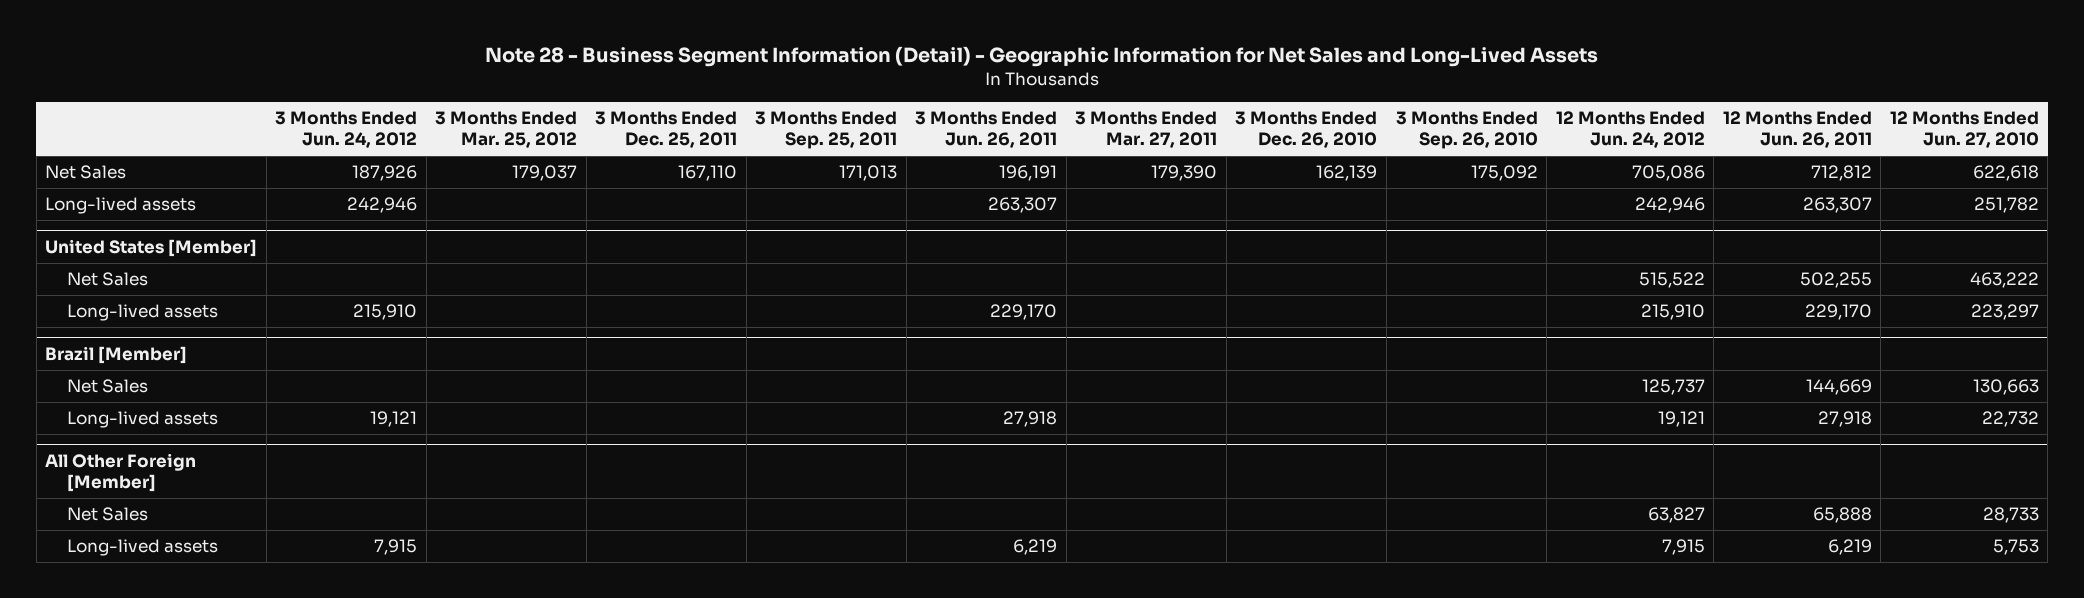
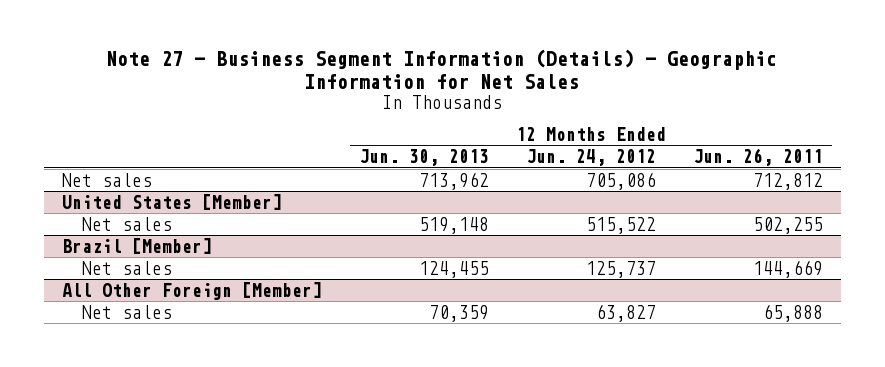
- Note 28 - Business Segment Information (Detail) - Geographic Information for Net Sales and Long-Lived Assets
+ Note 27 - Business Segment Information (Details) - Geographic Information for Net Sales
- | 3 Months Ended Jun. 24, 2012 | 3 Months Ended Mar. 25, 2012 | 3 Months Ended Dec. 25, 2011 | 3 Months Ended Sep. 25, 2011 | 3 Months Ended Jun. 26, 2011 | 3 Months Ended Mar. 27, 2011 | 3 Months Ended Dec. 26, 2010 | 3 Months Ended Sep. 26, 2010 | 12 Months Ended Jun. 24, 2012 | 12 Months Ended Jun. 26, 2011 | 12 Months Ended Jun. 27, 2010
+ | 12 Months Ended Jun. 30, 2013 | 12 Months Ended Jun. 24, 2012 | 12 Months Ended Jun. 26, 2011
- Net Sales | 187,926 | 179,037 | 167,110 | 171,013 | 196,191 | 179,390 | 162,139 | 175,092 | 705,086 | 712,812 | 622,618
- Long-lived assets | 242,946 | | | | 263,307 | | | | 242,946 | 263,307 | 251,782
+ Net sales | 713,962 | 705,086 | 712,812
@ United States [Member]
- Net Sales | | | | | | | | | 515,522 | 502,255 | 463,222
- Long-lived assets | 215,910 | | | | 229,170 | | | | 215,910 | 229,170 | 223,297
+ Net sales | 519,148 | 515,522 | 502,255
@ Brazil [Member]
- Net Sales | | | | | | | | | 125,737 | 144,669 | 130,663
- Long-lived assets | 19,121 | | | | 27,918 | | | | 19,121 | 27,918 | 22,732
+ Net sales | 124,455 | 125,737 | 144,669
@ All Other Foreign [Member]
- Net Sales | | | | | | | | | 63,827 | 65,888 | 28,733
- Long-lived assets | 7,915 | | | | 6,219 | | | | 7,915 | 6,219 | 5,753
+ Net sales | 70,359 | 63,827 | 65,888

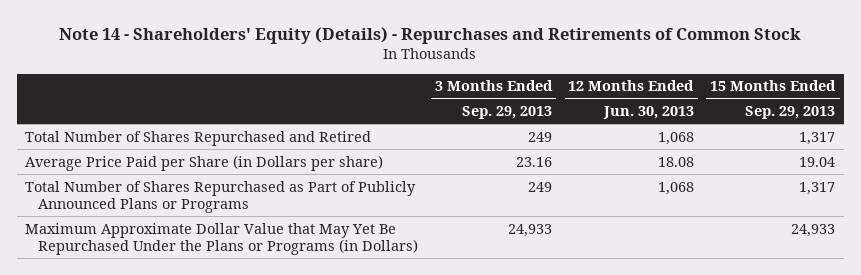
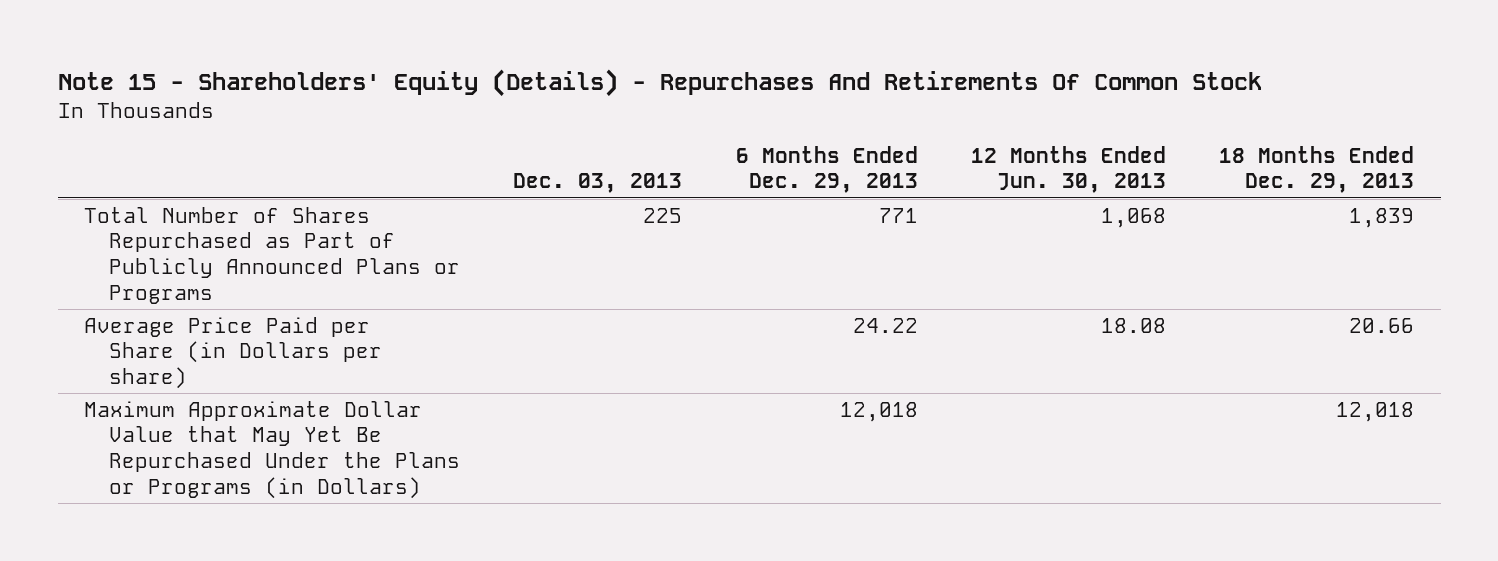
- Note 14 - Shareholders' Equity (Details) - Repurchases and Retirements of Common Stock
+ Note 15 - Shareholders' Equity (Details) - Repurchases And Retirements Of Common Stock
- | 3 Months Ended Sep. 29, 2013 | 12 Months Ended Jun. 30, 2013 | 15 Months Ended Sep. 29, 2013
+ | Dec. 03, 2013 | 6 Months Ended Dec. 29, 2013 | 12 Months Ended Jun. 30, 2013 | 18 Months Ended Dec. 29, 2013
- Total Number of Shares Repurchased and Retired | 249 | 1,068 | 1,317
moved down: Average Price Paid per Share (in Dollars per share) | | 24.22 | 18.08 | 20.66

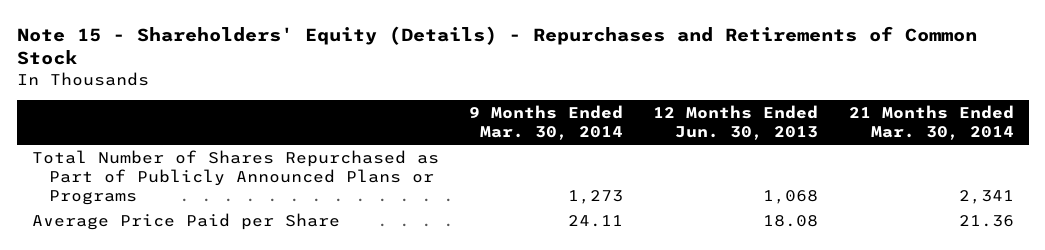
- Note 15 - Shareholders' Equity (Details) - Repurchases And Retirements Of Common Stock
+ Note 15 - Shareholders' Equity (Details) - Repurchases and Retirements of Common Stock
- | Dec. 03, 2013 | 6 Months Ended Dec. 29, 2013 | 12 Months Ended Jun. 30, 2013 | 18 Months Ended Dec. 29, 2013
+ | 9 Months Ended Mar. 30, 2014 | 12 Months Ended Jun. 30, 2013 | 21 Months Ended Mar. 30, 2014
- Average Price Paid per Share (in Dollars per share) | | 24.22 | 18.08 | 20.66
- Maximum Approximate Dollar Value that May Yet Be Repurchased Under the Plans or Programs (in Dollars) | | 12,018 | | 12,018
+ Average Price Paid per Share | 24.11 | 18.08 | 21.36

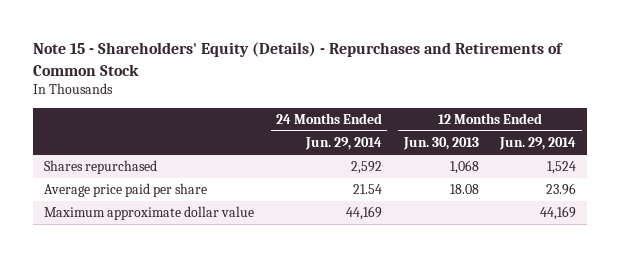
- | 9 Months Ended Mar. 30, 2014 | 12 Months Ended Jun. 30, 2013 | 21 Months Ended Mar. 30, 2014
+ | 24 Months Ended Jun. 29, 2014 | 12 Months Ended Jun. 30, 2013 | 12 Months Ended Jun. 29, 2014
- Total Number of Shares Repurchased as Part of Publicly Announced Plans or Programs | 1,273 | 1,068 | 2,341
- Average Price Paid per Share | 24.11 | 18.08 | 21.36
+ Shares repurchased | 2,592 | 1,068 | 1,524
+ Average price paid per share | 21.54 | 18.08 | 23.96
+ Maximum approximate dollar value | 44,169 | | 44,169

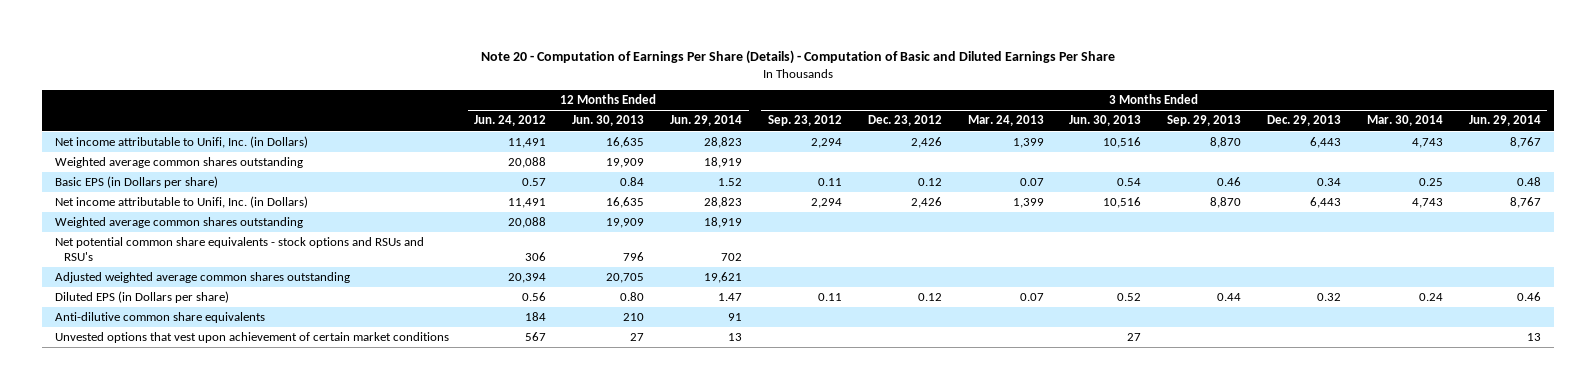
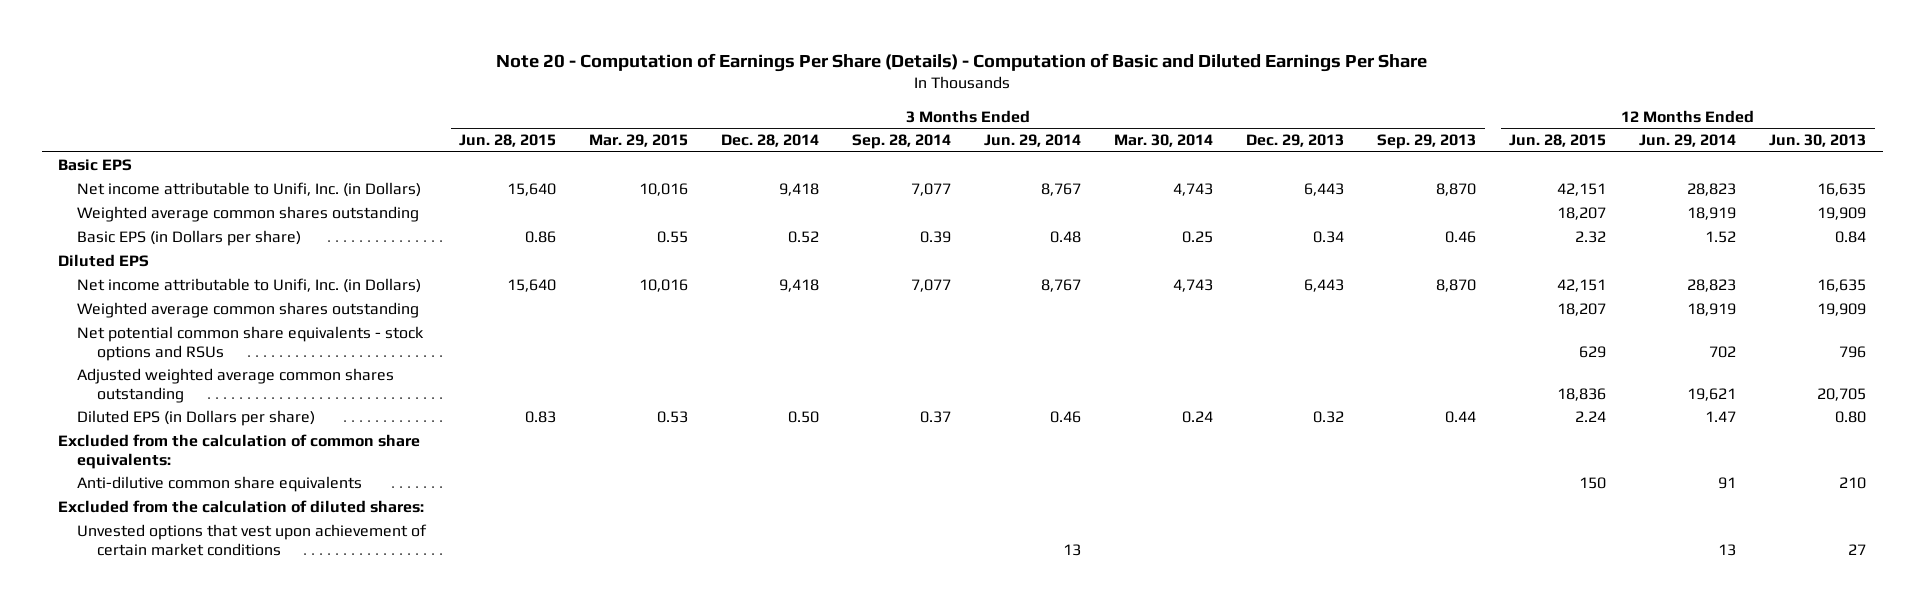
- | 12 Months Ended Jun. 24, 2012 | 12 Months Ended Jun. 30, 2013 | 12 Months Ended Jun. 29, 2014 | 3 Months Ended Sep. 23, 2012 | 3 Months Ended Dec. 23, 2012 | 3 Months Ended Mar. 24, 2013 | 3 Months Ended Jun. 30, 2013 | 3 Months Ended Sep. 29, 2013 | 3 Months Ended Dec. 29, 2013 | 3 Months Ended Mar. 30, 2014 | 3 Months Ended Jun. 29, 2014
+ | 3 Months Ended Jun. 28, 2015 | 3 Months Ended Mar. 29, 2015 | 3 Months Ended Dec. 28, 2014 | 3 Months Ended Sep. 28, 2014 | 3 Months Ended Jun. 29, 2014 | 3 Months Ended Mar. 30, 2014 | 3 Months Ended Dec. 29, 2013 | 3 Months Ended Sep. 29, 2013 | 12 Months Ended Jun. 28, 2015 | 12 Months Ended Jun. 29, 2014 | 12 Months Ended Jun. 30, 2013
+ Basic EPS
+ Diluted EPS
- Net potential common share equivalents - stock options and RSUs and RSU's | 306 | 796 | 702 | | | | | | | |
+ Net potential common share equivalents - stock options and RSUs | | | | | | | | | 629 | 702 | 796
+ Excluded from the calculation of common share equivalents:
+ Excluded from the calculation of diluted shares:

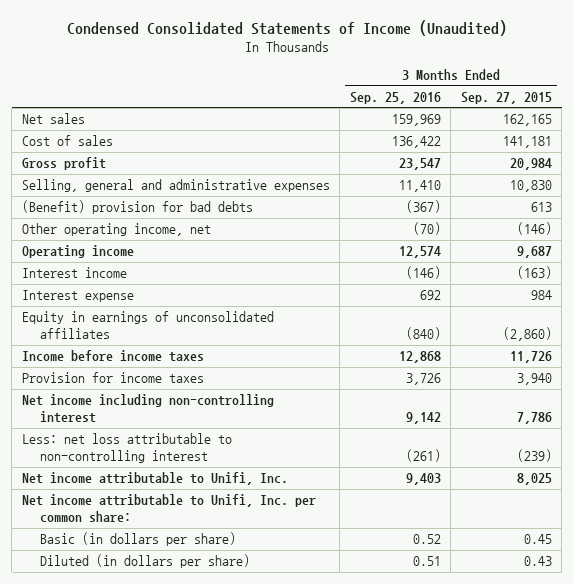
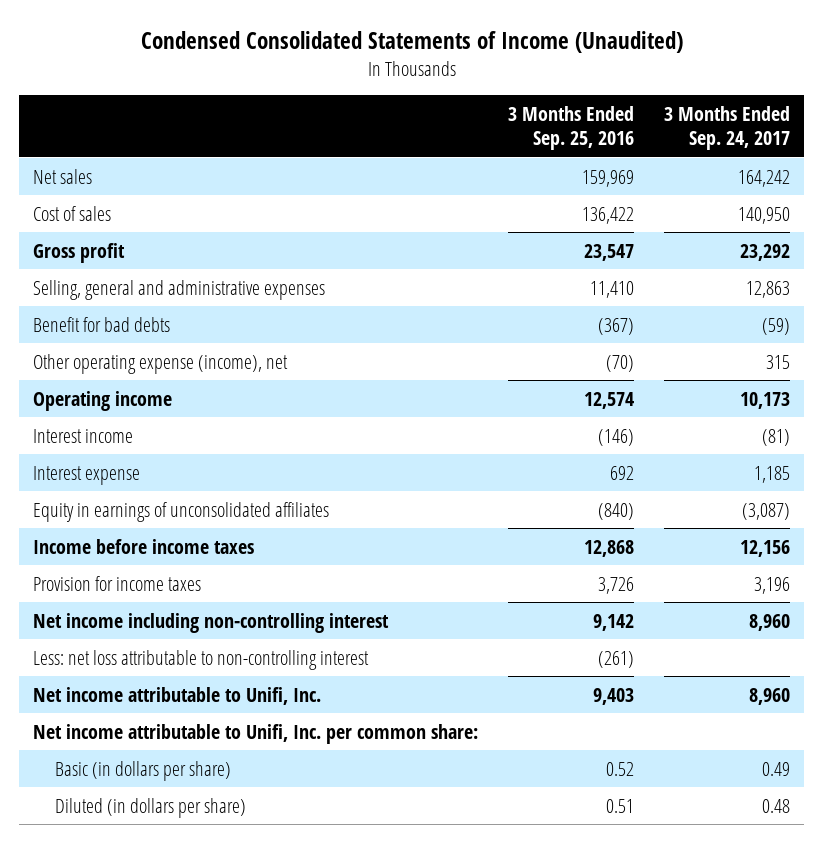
- | 3 Months Ended Sep. 25, 2016 | 3 Months Ended Sep. 27, 2015
+ | 3 Months Ended Sep. 25, 2016 | 3 Months Ended Sep. 24, 2017
- (Benefit) provision for bad debts | (367) | 613
- Other operating income, net | (70) | (146)
+ Benefit for bad debts | (367) | (59)
+ Other operating expense (income), net | (70) | 315

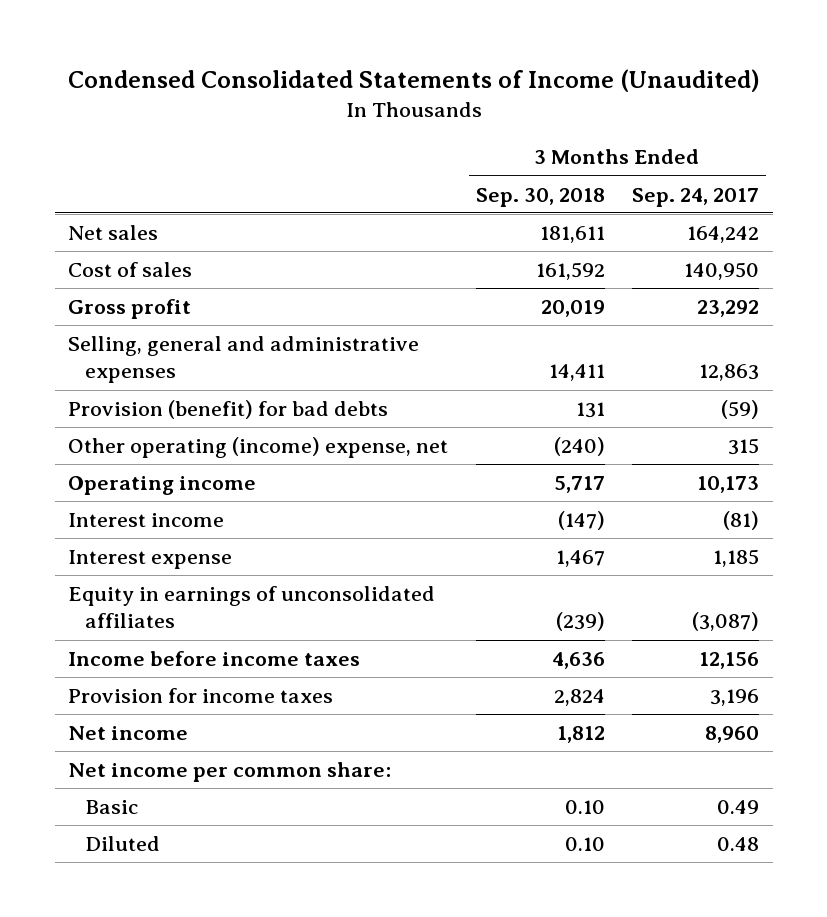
- | 3 Months Ended Sep. 25, 2016 | 3 Months Ended Sep. 24, 2017
+ | 3 Months Ended Sep. 30, 2018 | 3 Months Ended Sep. 24, 2017
- Benefit for bad debts | (367) | (59)
- Other operating expense (income), net | (70) | 315
+ Provision (benefit) for bad debts | 131 | (59)
+ Other operating (income) expense, net | (240) | 315
- Net income including non-controlling interest | 9,142 | 8,960
- Less: net loss attributable to non-controlling interest | (261) |
- Net income attributable to Unifi, Inc. | 9,403 | 8,960
- Net income attributable to Unifi, Inc. per common share:
- Basic (in dollars per share) | 0.52 | 0.49
- Diluted (in dollars per share) | 0.51 | 0.48
+ Net income | 1,812 | 8,960
+ Net income per common share:
+ Basic | 0.10 | 0.49
+ Diluted | 0.10 | 0.48

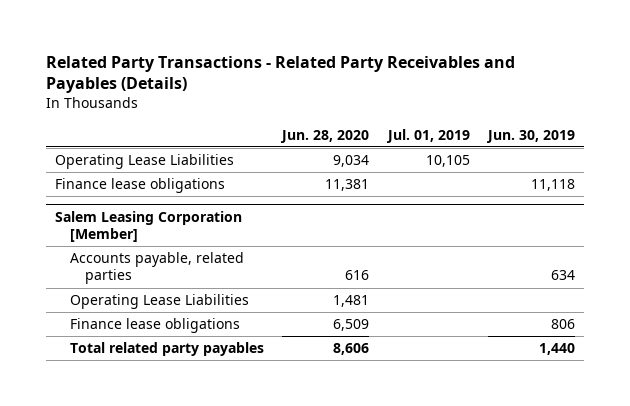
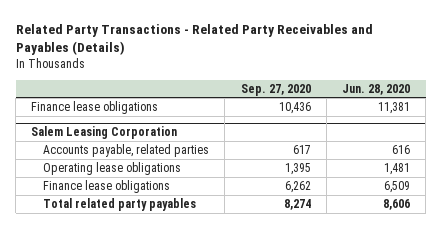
- | Jun. 28, 2020 | Jul. 01, 2019 | Jun. 30, 2019
+ | Sep. 27, 2020 | Jun. 28, 2020
- Operating Lease Liabilities | 9,034 | 10,105 |
- Salem Leasing Corporation [Member]
+ Salem Leasing Corporation
- Operating Lease Liabilities | 1,481 | |
+ Operating lease obligations | 1,395 | 1,481

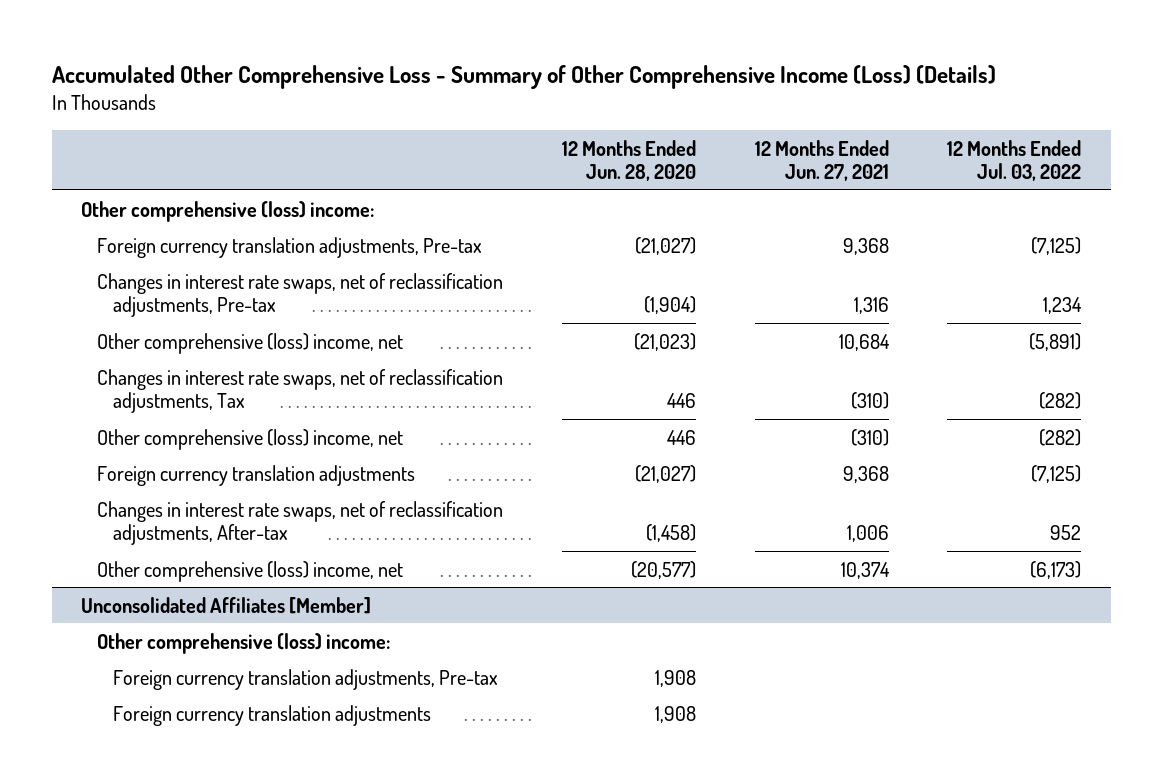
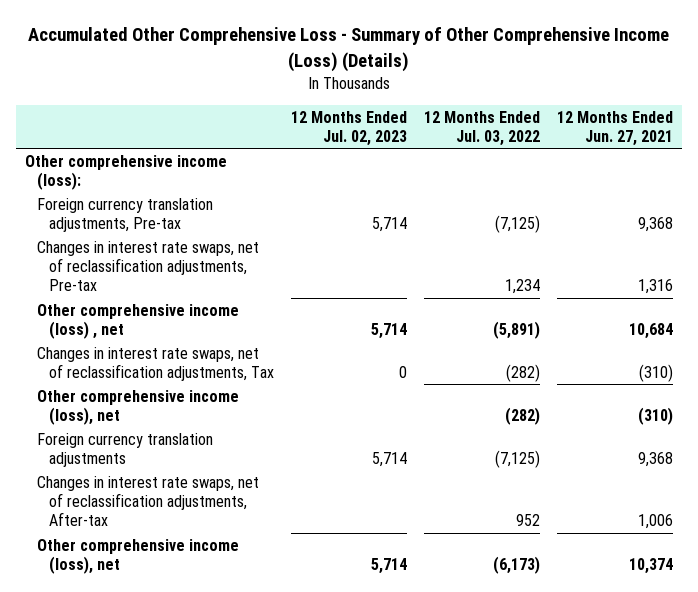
- | 12 Months Ended Jun. 28, 2020 | 12 Months Ended Jun. 27, 2021 | 12 Months Ended Jul. 03, 2022
+ | 12 Months Ended Jul. 02, 2023 | 12 Months Ended Jul. 03, 2022 | 12 Months Ended Jun. 27, 2021
- Other comprehensive (loss) income:
+ Other comprehensive income (loss):
- Other comprehensive (loss) income, net | (21,023) | 10,684 | (5,891)
+ Other comprehensive income (loss) , net | 5,714 | (5,891) | 10,684
- Other comprehensive (loss) income, net | 446 | (310) | (282)
+ Other comprehensive income (loss), net | | (282) | (310)
- Other comprehensive (loss) income, net | (20,577) | 10,374 | (6,173)
- Unconsolidated Affiliates [Member]
- Other comprehensive (loss) income:
- Foreign currency translation adjustments, Pre-tax | 1,908 | |
- Foreign currency translation adjustments | 1,908 | |
+ Other comprehensive income (loss), net | 5,714 | (6,173) | 10,374

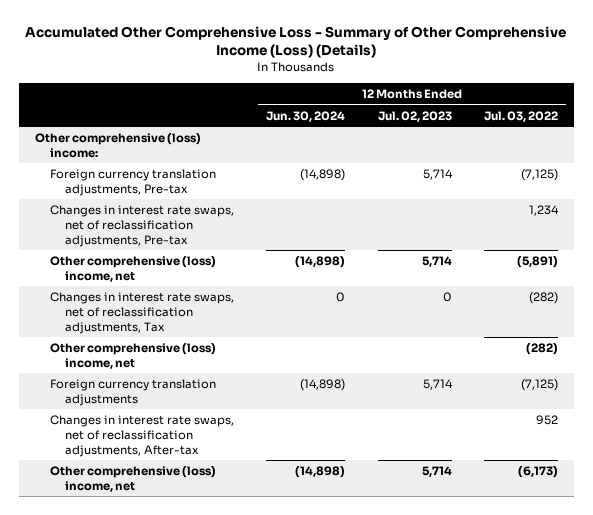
- | 12 Months Ended Jul. 02, 2023 | 12 Months Ended Jul. 03, 2022 | 12 Months Ended Jun. 27, 2021
+ | 12 Months Ended Jun. 30, 2024 | 12 Months Ended Jul. 02, 2023 | 12 Months Ended Jul. 03, 2022
- Other comprehensive income (loss):
+ Other comprehensive (loss) income:
- Other comprehensive income (loss) , net | 5,714 | (5,891) | 10,684
+ Other comprehensive (loss) income, net | (14,898) | 5,714 | (5,891)
- Other comprehensive income (loss), net | | (282) | (310)
+ Other comprehensive (loss) income, net | | | (282)
- Other comprehensive income (loss), net | 5,714 | (6,173) | 10,374
+ Other comprehensive (loss) income, net | (14,898) | 5,714 | (6,173)

